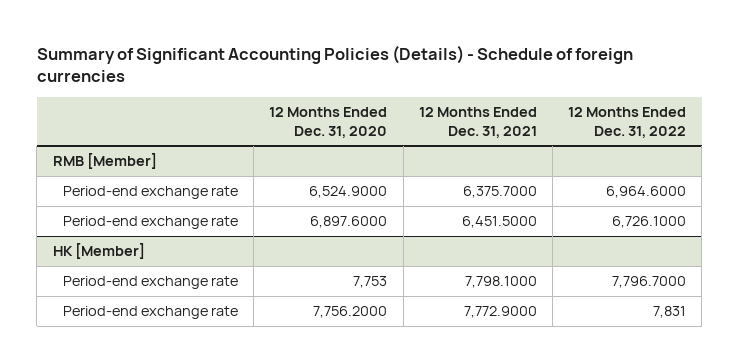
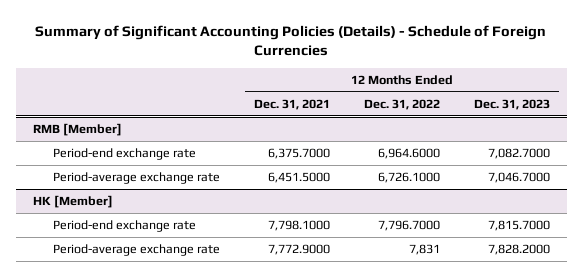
- Summary of Significant Accounting Policies (Details) - Schedule of foreign currencies
+ Summary of Significant Accounting Policies (Details) - Schedule of Foreign Currencies
- | 12 Months Ended Dec. 31, 2020 | 12 Months Ended Dec. 31, 2021 | 12 Months Ended Dec. 31, 2022
+ | 12 Months Ended Dec. 31, 2021 | 12 Months Ended Dec. 31, 2022 | 12 Months Ended Dec. 31, 2023
@ RMB [Member]
- Period-end exchange rate | 6,897.6000 | 6,451.5000 | 6,726.1000
+ Period-average exchange rate | 6,451.5000 | 6,726.1000 | 7,046.7000
@ HK [Member]
- Period-end exchange rate | 7,756.2000 | 7,772.9000 | 7,831
+ Period-average exchange rate | 7,772.9000 | 7,831 | 7,828.2000

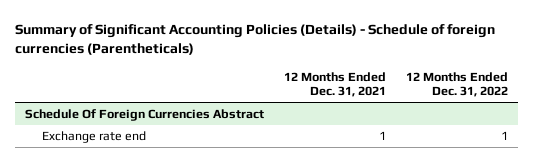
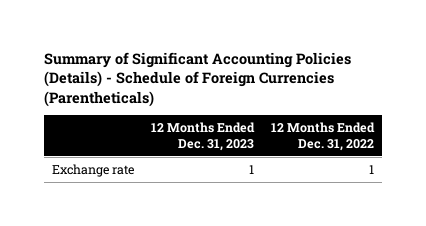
- Summary of Significant Accounting Policies (Details) - Schedule of foreign currencies (Parentheticals)
+ Summary of Significant Accounting Policies (Details) - Schedule of Foreign Currencies (Parentheticals)
- | 12 Months Ended Dec. 31, 2021 | 12 Months Ended Dec. 31, 2022
+ | 12 Months Ended Dec. 31, 2023 | 12 Months Ended Dec. 31, 2022
- Schedule Of Foreign Currencies Abstract
- Exchange rate end | 1 | 1
+ Exchange rate | 1 | 1

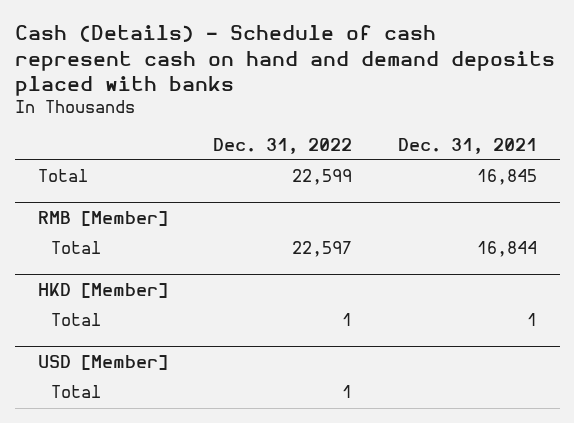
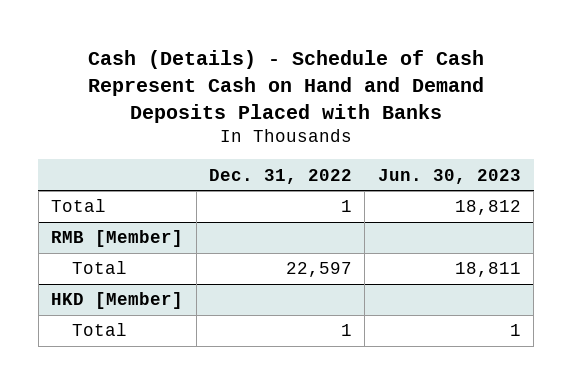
- Cash (Details) - Schedule of cash represent cash on hand and demand deposits placed with banks
+ Cash (Details) - Schedule of Cash Represent Cash on Hand and Demand Deposits Placed with Banks
- | Dec. 31, 2022 | Dec. 31, 2021
+ | Dec. 31, 2022 | Jun. 30, 2023
- Total | 22,599 | 16,845
+ Total | 1 | 18,812
- USD [Member]
- Total | 1 |

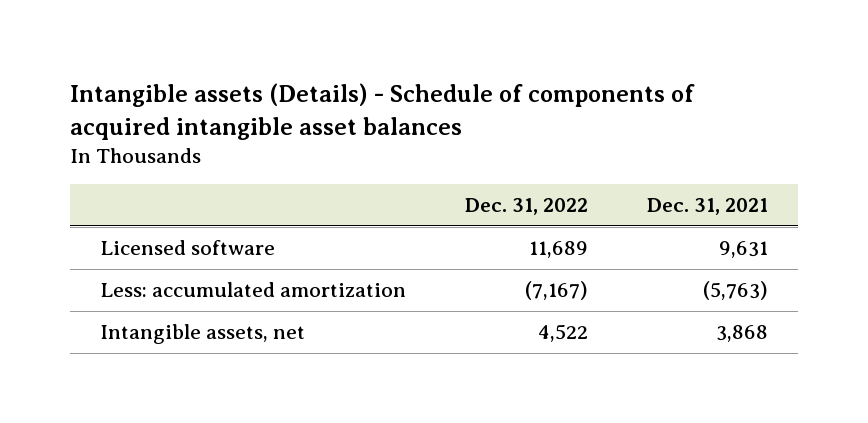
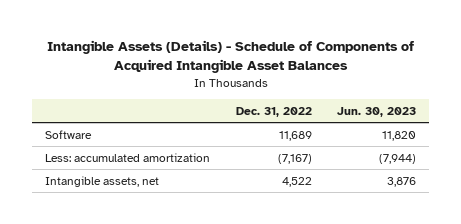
- Intangible assets (Details) - Schedule of components of acquired intangible asset balances
+ Intangible Assets (Details) - Schedule of Components of Acquired Intangible Asset Balances
- | Dec. 31, 2022 | Dec. 31, 2021
+ | Dec. 31, 2022 | Jun. 30, 2023
- Licensed software | 11,689 | 9,631
+ Software | 11,689 | 11,820

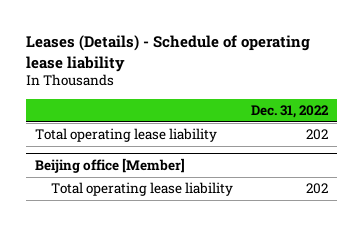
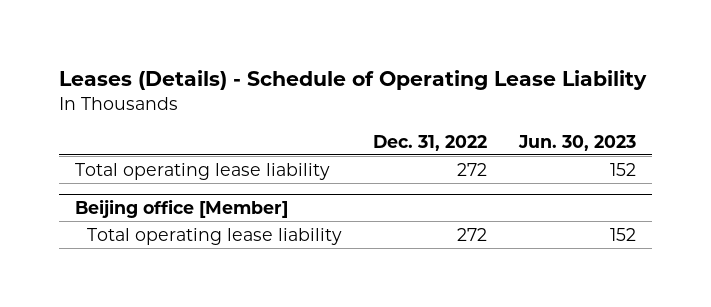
- Leases (Details) - Schedule of operating lease liability
+ Leases (Details) - Schedule of Operating Lease Liability
- | Dec. 31, 2022
+ | Dec. 31, 2022 | Jun. 30, 2023
- Total operating lease liability | 202
+ Total operating lease liability | 272 | 152
@ Beijing office [Member]
- Total operating lease liability | 202
+ Total operating lease liability | 272 | 152

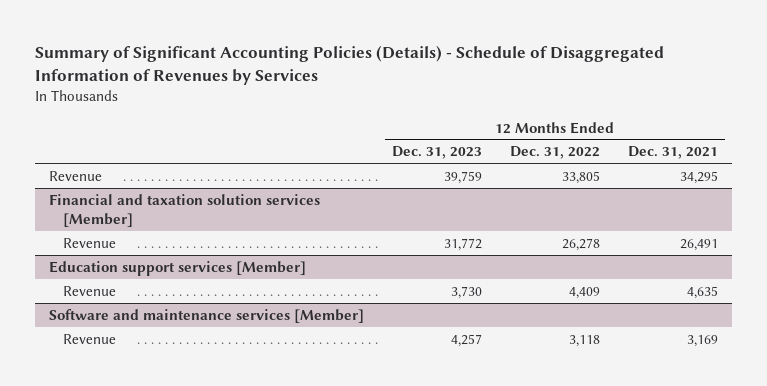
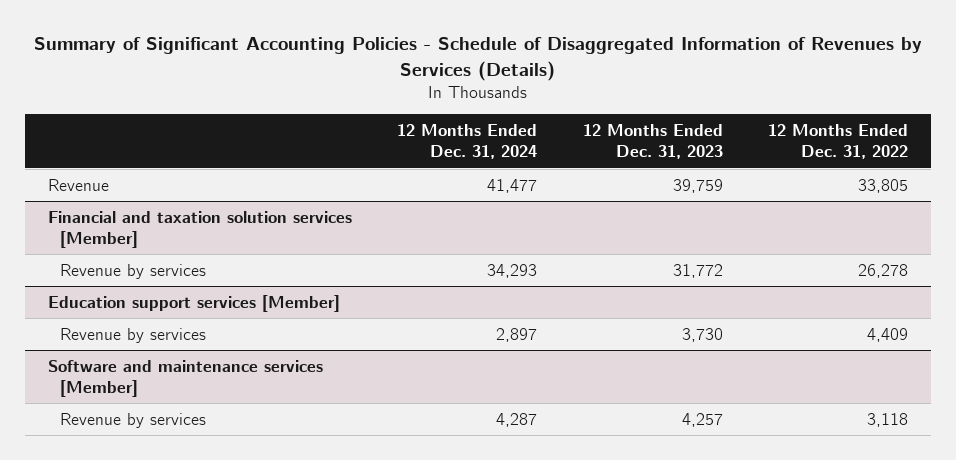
- Summary of Significant Accounting Policies (Details) - Schedule of Disaggregated Information of Revenues by Services
+ Summary of Significant Accounting Policies - Schedule of Disaggregated Information of Revenues by Services (Details)
- | 12 Months Ended Dec. 31, 2023 | 12 Months Ended Dec. 31, 2022 | 12 Months Ended Dec. 31, 2021
+ | 12 Months Ended Dec. 31, 2024 | 12 Months Ended Dec. 31, 2023 | 12 Months Ended Dec. 31, 2022
@ Financial and taxation solution services [Member]
- Revenue | 31,772 | 26,278 | 26,491
+ Revenue by services | 34,293 | 31,772 | 26,278
@ Education support services [Member]
- Revenue | 3,730 | 4,409 | 4,635
+ Revenue by services | 2,897 | 3,730 | 4,409
@ Software and maintenance services [Member]
- Revenue | 4,257 | 3,118 | 3,169
+ Revenue by services | 4,287 | 4,257 | 3,118

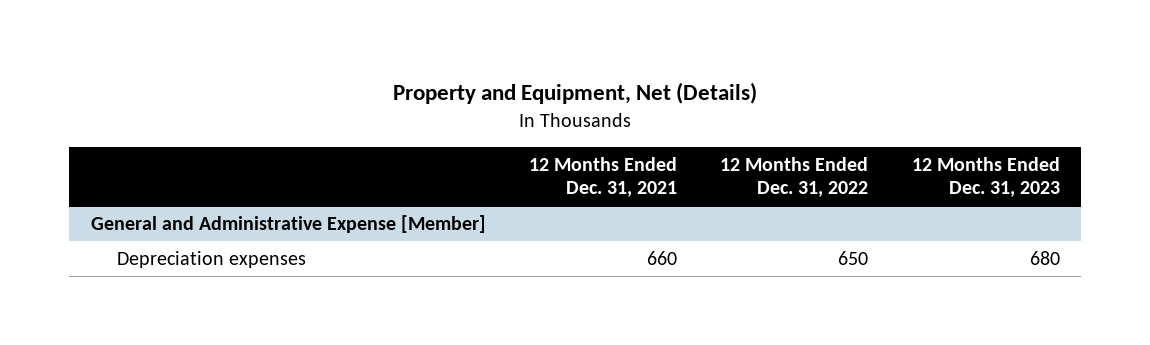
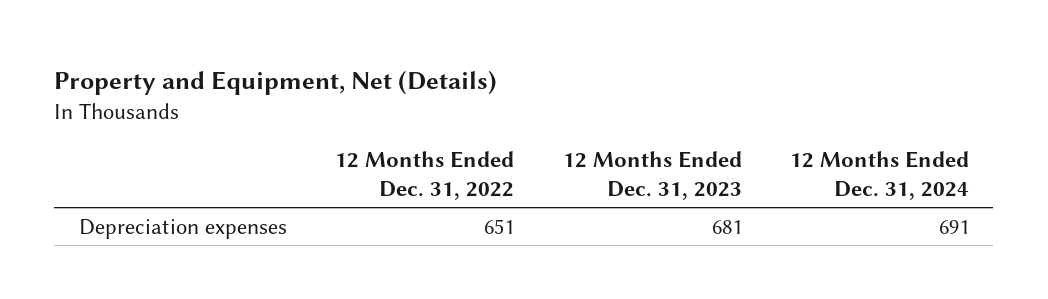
- | 12 Months Ended Dec. 31, 2021 | 12 Months Ended Dec. 31, 2022 | 12 Months Ended Dec. 31, 2023
+ | 12 Months Ended Dec. 31, 2022 | 12 Months Ended Dec. 31, 2023 | 12 Months Ended Dec. 31, 2024
- General and Administrative Expense [Member]
- Depreciation expenses | 660 | 650 | 680
+ Depreciation expenses | 651 | 681 | 691

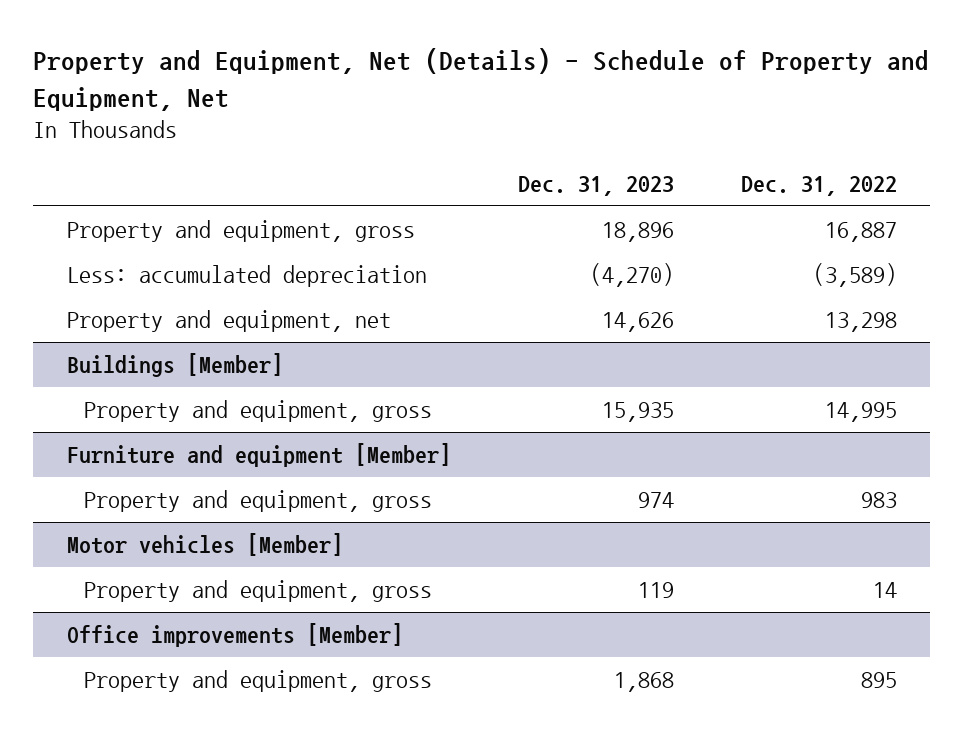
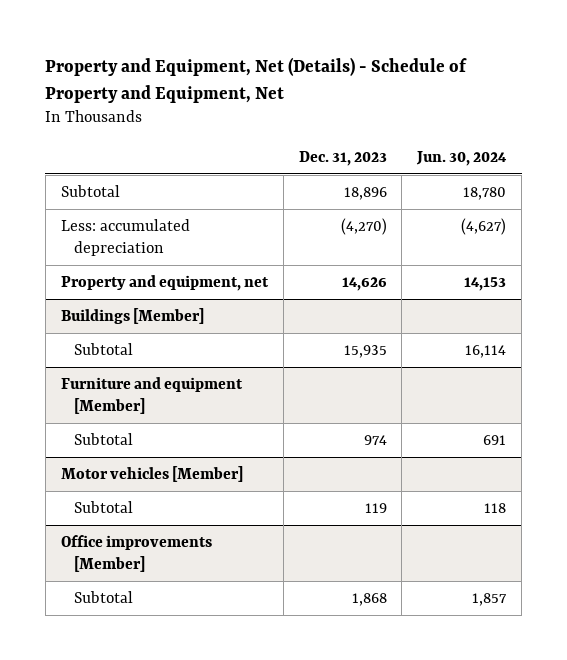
- | Dec. 31, 2023 | Dec. 31, 2022
+ | Dec. 31, 2023 | Jun. 30, 2024
- Property and equipment, gross | 18,896 | 16,887
+ Subtotal | 18,896 | 18,780
@ Buildings [Member]
- Property and equipment, gross | 15,935 | 14,995
+ Subtotal | 15,935 | 16,114
@ Furniture and equipment [Member]
- Property and equipment, gross | 974 | 983
+ Subtotal | 974 | 691
@ Motor vehicles [Member]
- Property and equipment, gross | 119 | 14
+ Subtotal | 119 | 118
@ Office improvements [Member]
- Property and equipment, gross | 1,868 | 895
+ Subtotal | 1,868 | 1,857

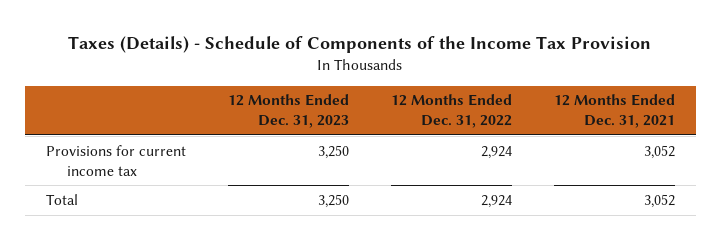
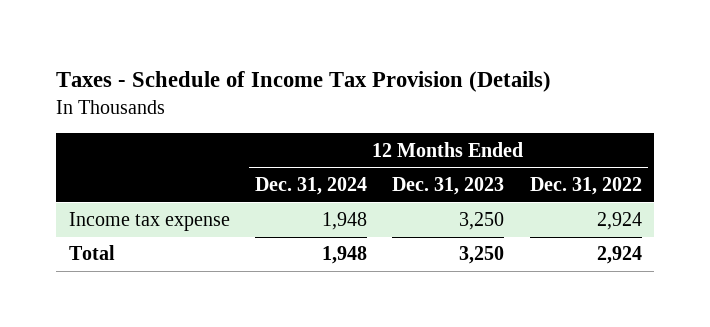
- Taxes (Details) - Schedule of Components of the Income Tax Provision
+ Taxes - Schedule of Income Tax Provision (Details)
- | 12 Months Ended Dec. 31, 2023 | 12 Months Ended Dec. 31, 2022 | 12 Months Ended Dec. 31, 2021
+ | 12 Months Ended Dec. 31, 2024 | 12 Months Ended Dec. 31, 2023 | 12 Months Ended Dec. 31, 2022
- Provisions for current income tax | 3,250 | 2,924 | 3,052
+ Income tax expense | 1,948 | 3,250 | 2,924

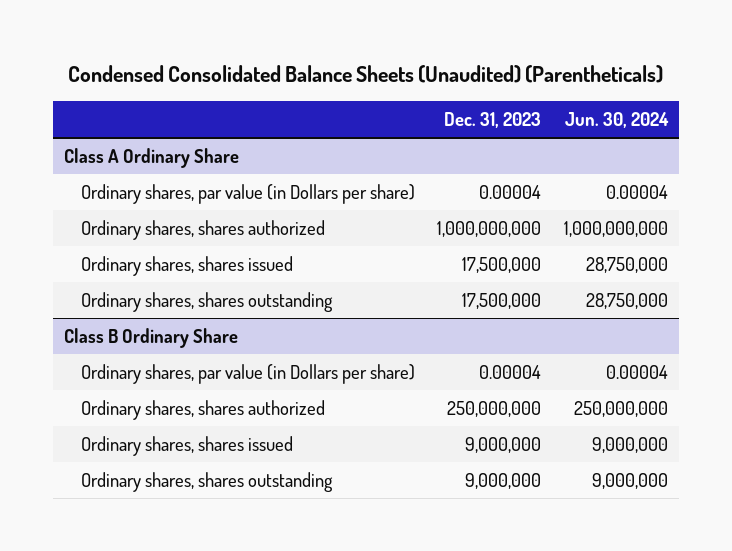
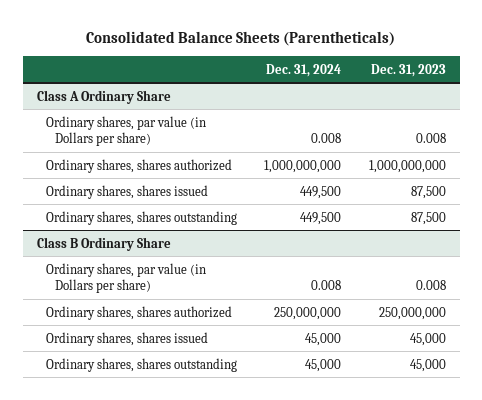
- Condensed Consolidated Balance Sheets (Unaudited) (Parentheticals)
+ Consolidated Balance Sheets (Parentheticals)
- | Dec. 31, 2023 | Jun. 30, 2024
+ | Dec. 31, 2024 | Dec. 31, 2023
@ Class A Ordinary Share
- Ordinary shares, par value (in Dollars per share) | 0.00004 | 0.00004
+ Ordinary shares, par value (in Dollars per share) | 0.008 | 0.008
- Ordinary shares, shares issued | 17,500,000 | 28,750,000
- Ordinary shares, shares outstanding | 17,500,000 | 28,750,000
+ Ordinary shares, shares issued | 449,500 | 87,500
+ Ordinary shares, shares outstanding | 449,500 | 87,500
@ Class B Ordinary Share
- Ordinary shares, par value (in Dollars per share) | 0.00004 | 0.00004
+ Ordinary shares, par value (in Dollars per share) | 0.008 | 0.008
- Ordinary shares, shares issued | 9,000,000 | 9,000,000
- Ordinary shares, shares outstanding | 9,000,000 | 9,000,000
+ Ordinary shares, shares issued | 45,000 | 45,000
+ Ordinary shares, shares outstanding | 45,000 | 45,000

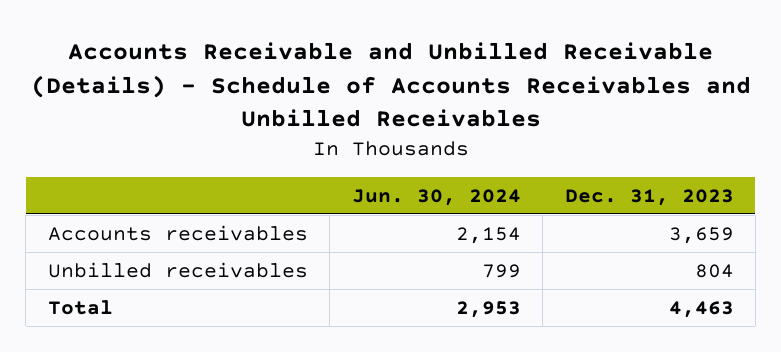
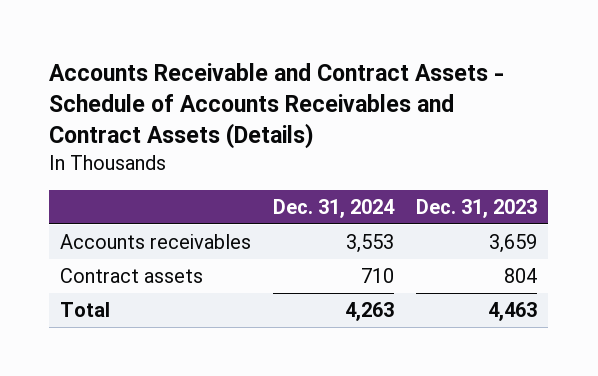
- Accounts Receivable and Unbilled Receivable (Details) - Schedule of Accounts Receivables and Unbilled Receivables
+ Accounts Receivable and Contract Assets - Schedule of Accounts Receivables and Contract Assets (Details)
- | Jun. 30, 2024 | Dec. 31, 2023
+ | Dec. 31, 2024 | Dec. 31, 2023
- Unbilled receivables | 799 | 804
+ Contract assets | 710 | 804

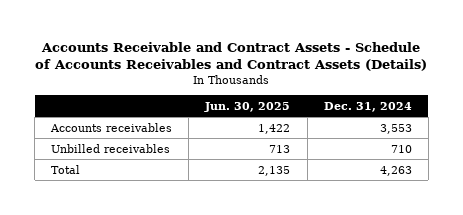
- | Dec. 31, 2024 | Dec. 31, 2023
+ | Jun. 30, 2025 | Dec. 31, 2024
- Contract assets | 710 | 804
+ Unbilled receivables | 713 | 710

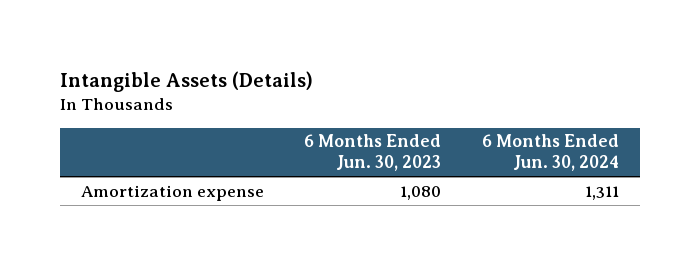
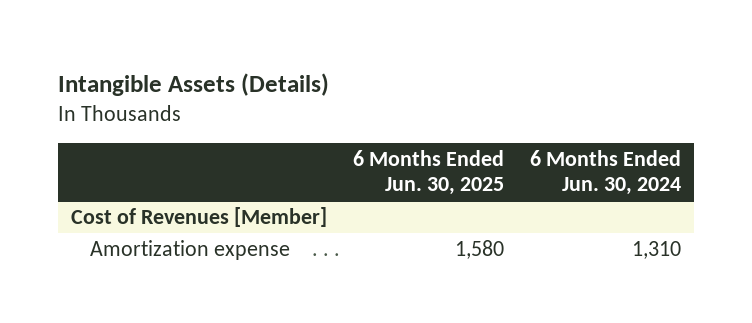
- | 6 Months Ended Jun. 30, 2023 | 6 Months Ended Jun. 30, 2024
+ | 6 Months Ended Jun. 30, 2025 | 6 Months Ended Jun. 30, 2024
- Amortization expense | 1,080 | 1,311
+ Cost of Revenues [Member]
+ Amortization expense | 1,580 | 1,310

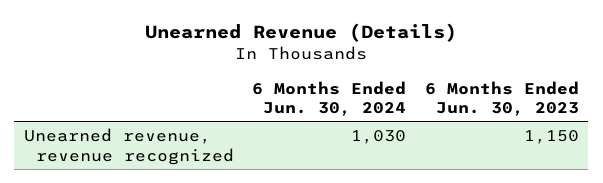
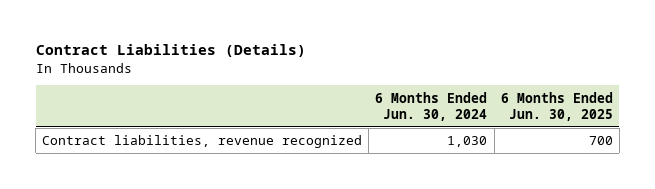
- Unearned Revenue (Details)
+ Contract Liabilities (Details)
- | 6 Months Ended Jun. 30, 2024 | 6 Months Ended Jun. 30, 2023
+ | 6 Months Ended Jun. 30, 2024 | 6 Months Ended Jun. 30, 2025
- Unearned revenue, revenue recognized | 1,030 | 1,150
+ Contract liabilities, revenue recognized | 1,030 | 700

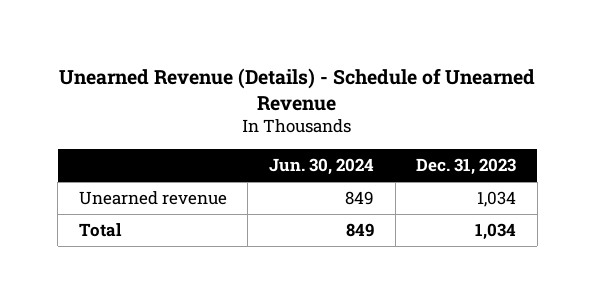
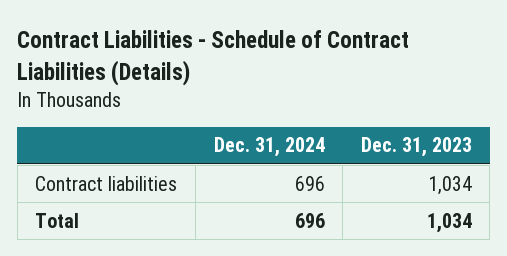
- Unearned Revenue (Details) - Schedule of Unearned Revenue
+ Contract Liabilities - Schedule of Contract Liabilities (Details)
- | Jun. 30, 2024 | Dec. 31, 2023
+ | Dec. 31, 2024 | Dec. 31, 2023
- Unearned revenue | 849 | 1,034
+ Contract liabilities | 696 | 1,034

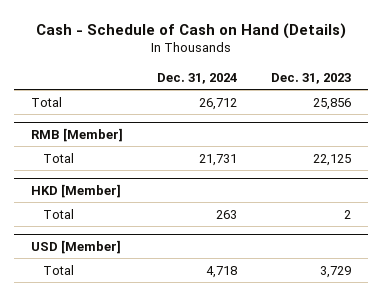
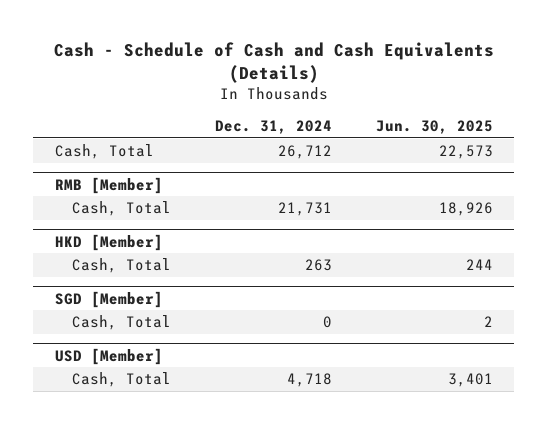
- Cash - Schedule of Cash on Hand (Details)
+ Cash - Schedule of Cash and Cash Equivalents (Details)
- | Dec. 31, 2024 | Dec. 31, 2023
+ | Dec. 31, 2024 | Jun. 30, 2025
- Total | 26,712 | 25,856
+ Cash, Total | 26,712 | 22,573
@ RMB [Member]
- Total | 21,731 | 22,125
+ Cash, Total | 21,731 | 18,926
@ HKD [Member]
- Total | 263 | 2
+ Cash, Total | 263 | 244
+ SGD [Member]
+ Cash, Total | 0 | 2
@ USD [Member]
- Total | 4,718 | 3,729
+ Cash, Total | 4,718 | 3,401

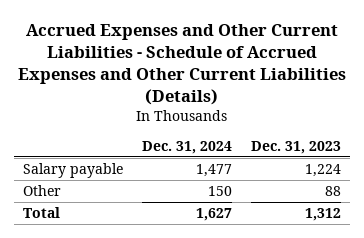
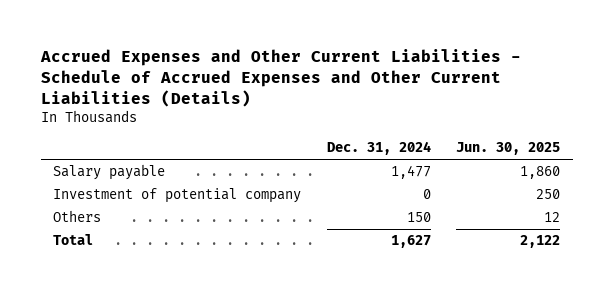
- | Dec. 31, 2024 | Dec. 31, 2023
+ | Dec. 31, 2024 | Jun. 30, 2025
- Other | 150 | 88
+ Investment of potential company | 0 | 250
+ Others | 150 | 12

